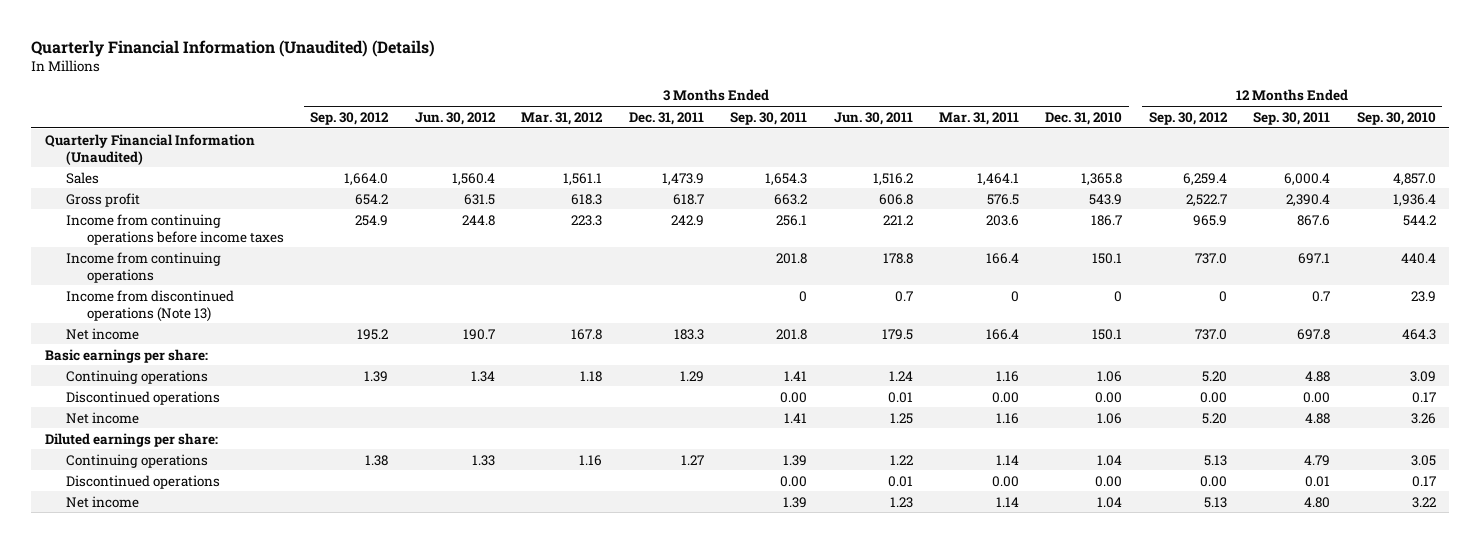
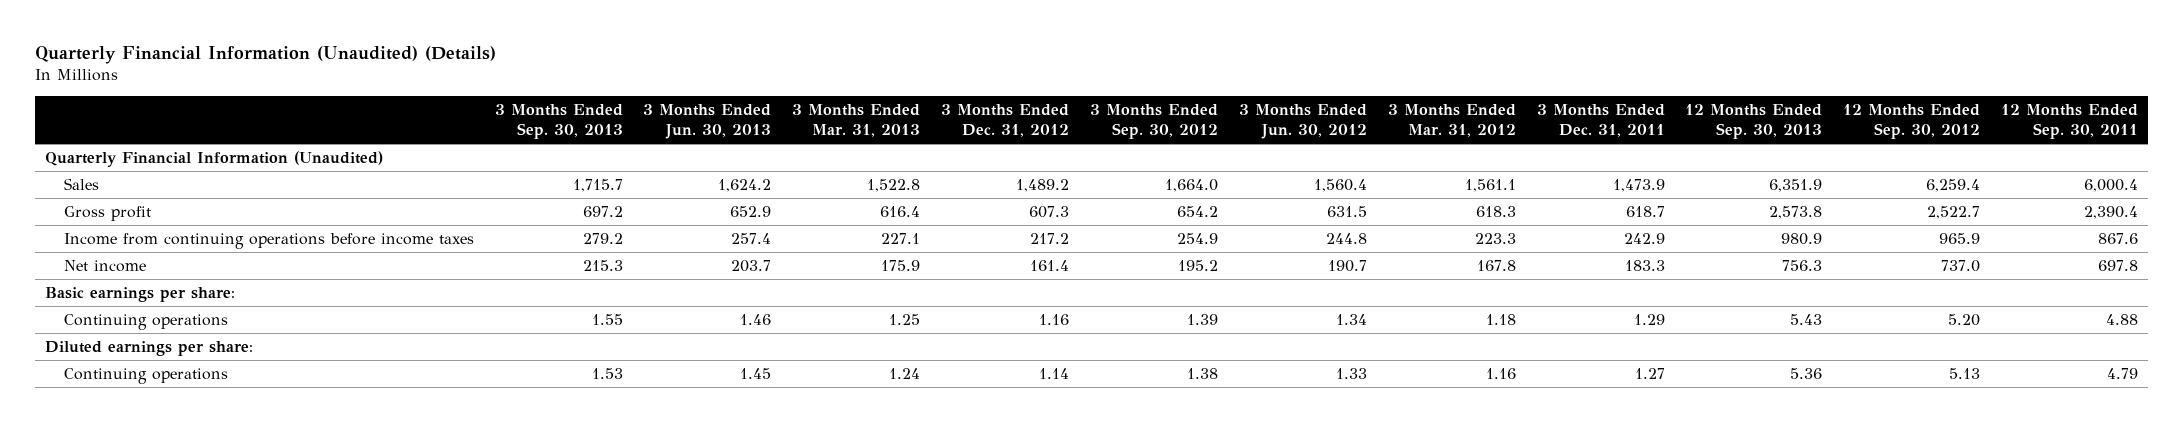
- | 3 Months Ended Sep. 30, 2012 | 3 Months Ended Jun. 30, 2012 | 3 Months Ended Mar. 31, 2012 | 3 Months Ended Dec. 31, 2011 | 3 Months Ended Sep. 30, 2011 | 3 Months Ended Jun. 30, 2011 | 3 Months Ended Mar. 31, 2011 | 3 Months Ended Dec. 31, 2010 | 12 Months Ended Sep. 30, 2012 | 12 Months Ended Sep. 30, 2011 | 12 Months Ended Sep. 30, 2010
+ | 3 Months Ended Sep. 30, 2013 | 3 Months Ended Jun. 30, 2013 | 3 Months Ended Mar. 31, 2013 | 3 Months Ended Dec. 31, 2012 | 3 Months Ended Sep. 30, 2012 | 3 Months Ended Jun. 30, 2012 | 3 Months Ended Mar. 31, 2012 | 3 Months Ended Dec. 31, 2011 | 12 Months Ended Sep. 30, 2013 | 12 Months Ended Sep. 30, 2012 | 12 Months Ended Sep. 30, 2011
- Income from continuing operations | | | | | 201.8 | 178.8 | 166.4 | 150.1 | 737.0 | 697.1 | 440.4
- Income from discontinued operations (Note 13) | | | | | 0 | 0.7 | 0 | 0 | 0 | 0.7 | 23.9
- Discontinued operations | | | | | 0.00 | 0.01 | 0.00 | 0.00 | 0.00 | 0.00 | 0.17
- Net income | | | | | 1.41 | 1.25 | 1.16 | 1.06 | 5.20 | 4.88 | 3.26
- Discontinued operations | | | | | 0.00 | 0.01 | 0.00 | 0.00 | 0.00 | 0.01 | 0.17
- Net income | | | | | 1.39 | 1.23 | 1.14 | 1.04 | 5.13 | 4.80 | 3.22

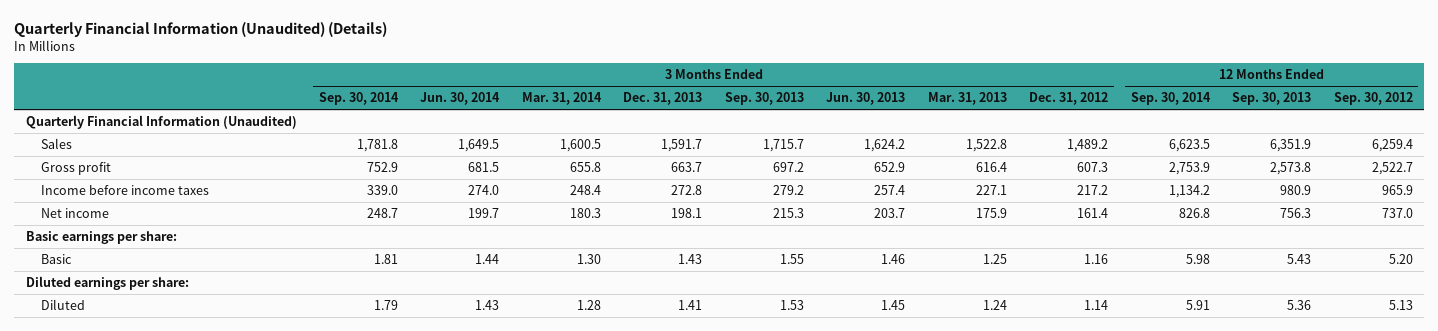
- | 3 Months Ended Sep. 30, 2013 | 3 Months Ended Jun. 30, 2013 | 3 Months Ended Mar. 31, 2013 | 3 Months Ended Dec. 31, 2012 | 3 Months Ended Sep. 30, 2012 | 3 Months Ended Jun. 30, 2012 | 3 Months Ended Mar. 31, 2012 | 3 Months Ended Dec. 31, 2011 | 12 Months Ended Sep. 30, 2013 | 12 Months Ended Sep. 30, 2012 | 12 Months Ended Sep. 30, 2011
+ | 3 Months Ended Sep. 30, 2014 | 3 Months Ended Jun. 30, 2014 | 3 Months Ended Mar. 31, 2014 | 3 Months Ended Dec. 31, 2013 | 3 Months Ended Sep. 30, 2013 | 3 Months Ended Jun. 30, 2013 | 3 Months Ended Mar. 31, 2013 | 3 Months Ended Dec. 31, 2012 | 12 Months Ended Sep. 30, 2014 | 12 Months Ended Sep. 30, 2013 | 12 Months Ended Sep. 30, 2012
- Income from continuing operations before income taxes | 279.2 | 257.4 | 227.1 | 217.2 | 254.9 | 244.8 | 223.3 | 242.9 | 980.9 | 965.9 | 867.6
+ Income before income taxes | 339.0 | 274.0 | 248.4 | 272.8 | 279.2 | 257.4 | 227.1 | 217.2 | 1,134.2 | 980.9 | 965.9
- Continuing operations | 1.55 | 1.46 | 1.25 | 1.16 | 1.39 | 1.34 | 1.18 | 1.29 | 5.43 | 5.20 | 4.88
+ Basic | 1.81 | 1.44 | 1.30 | 1.43 | 1.55 | 1.46 | 1.25 | 1.16 | 5.98 | 5.43 | 5.20
- Continuing operations | 1.53 | 1.45 | 1.24 | 1.14 | 1.38 | 1.33 | 1.16 | 1.27 | 5.36 | 5.13 | 4.79
+ Diluted | 1.79 | 1.43 | 1.28 | 1.41 | 1.53 | 1.45 | 1.24 | 1.14 | 5.91 | 5.36 | 5.13

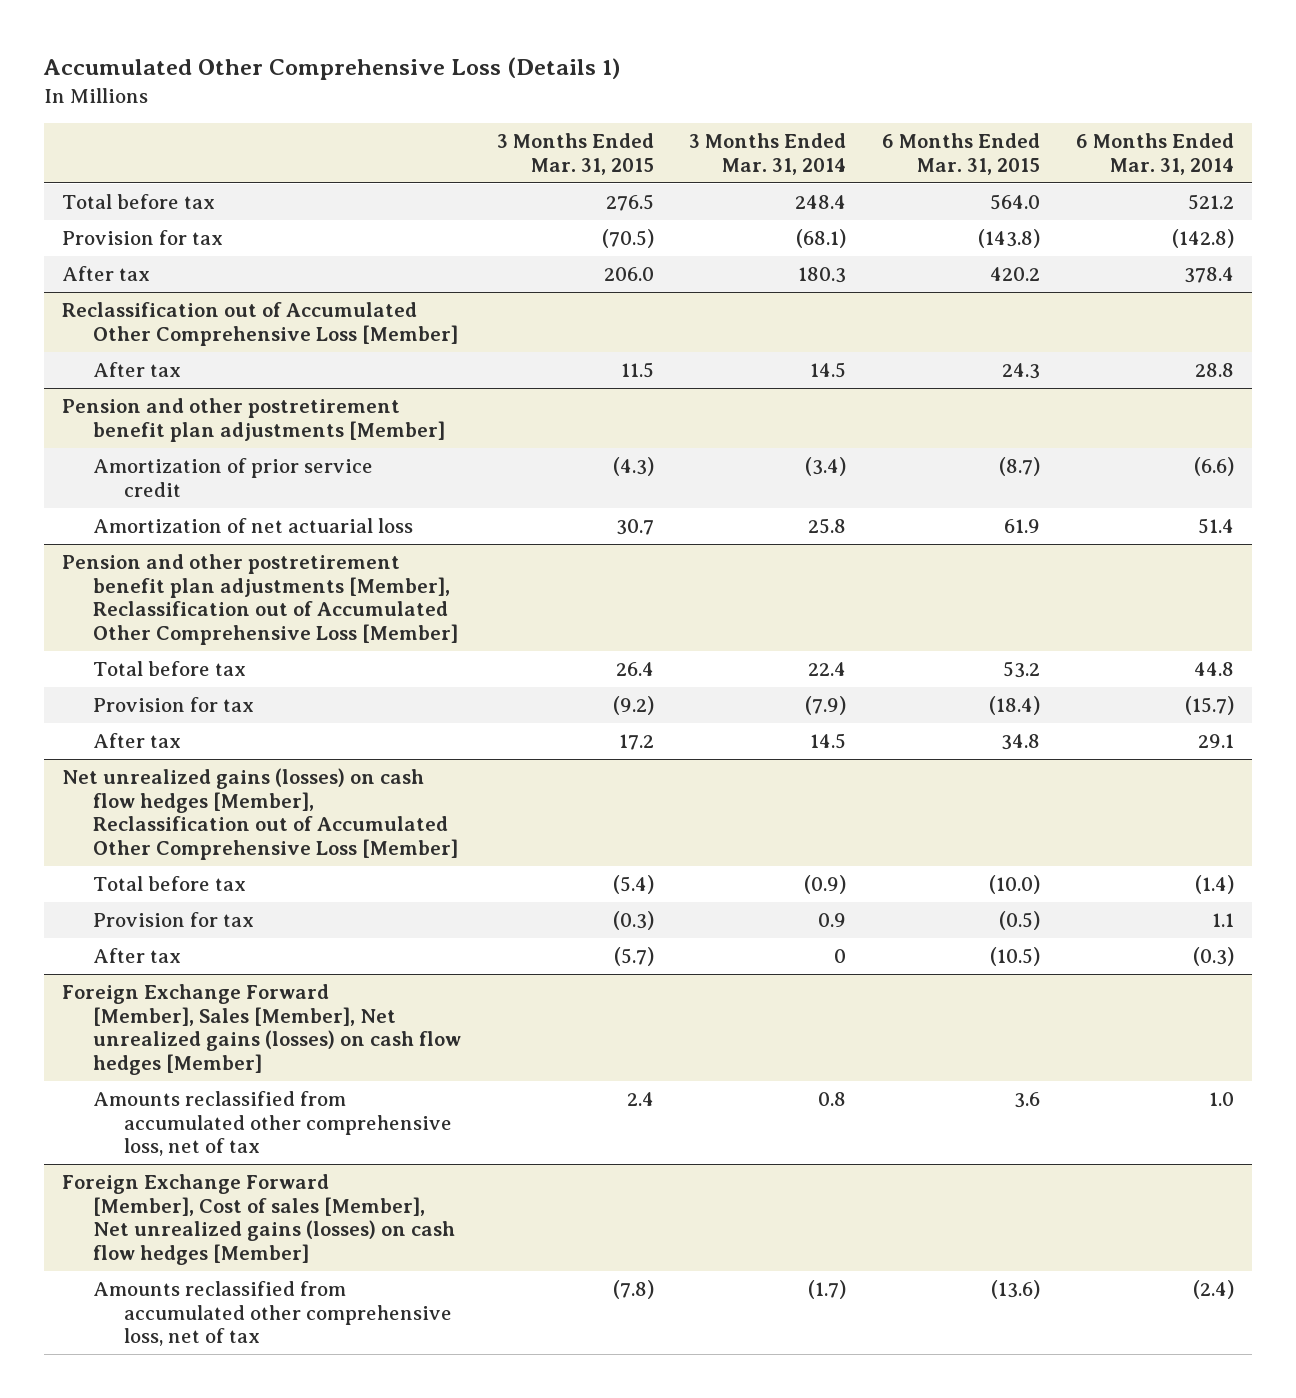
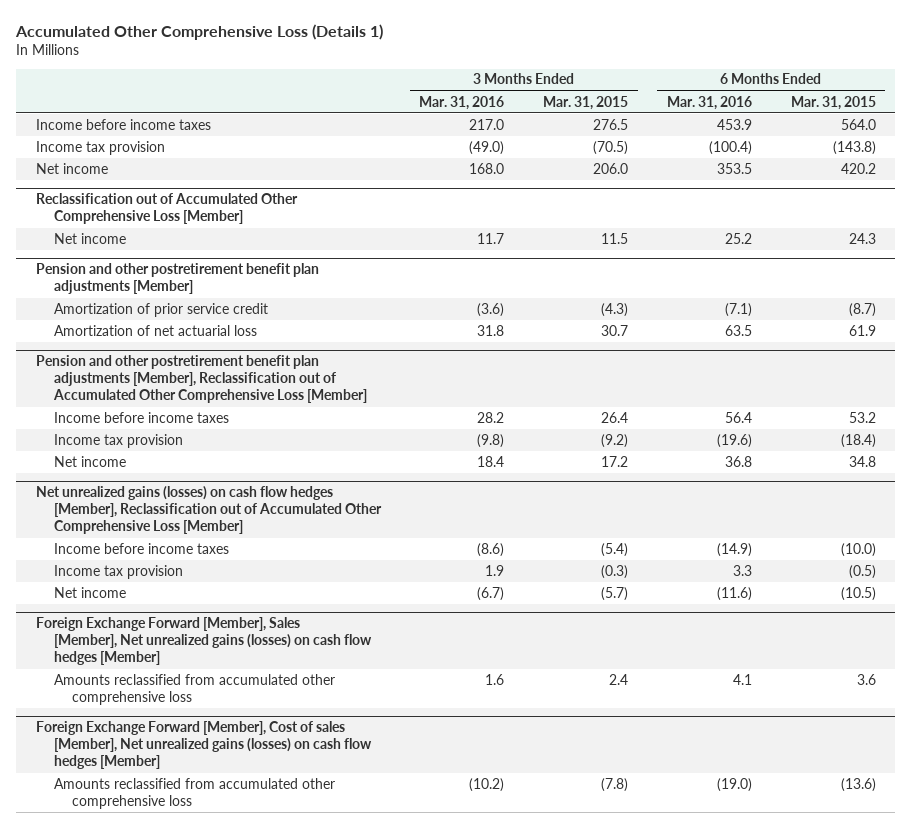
- | 3 Months Ended Mar. 31, 2015 | 3 Months Ended Mar. 31, 2014 | 6 Months Ended Mar. 31, 2015 | 6 Months Ended Mar. 31, 2014
+ | 3 Months Ended Mar. 31, 2016 | 3 Months Ended Mar. 31, 2015 | 6 Months Ended Mar. 31, 2016 | 6 Months Ended Mar. 31, 2015
- Total before tax | 276.5 | 248.4 | 564.0 | 521.2
- Provision for tax | (70.5) | (68.1) | (143.8) | (142.8)
- After tax | 206.0 | 180.3 | 420.2 | 378.4
+ Income before income taxes | 217.0 | 276.5 | 453.9 | 564.0
+ Income tax provision | (49.0) | (70.5) | (100.4) | (143.8)
+ Net income | 168.0 | 206.0 | 353.5 | 420.2
@ Reclassification out of Accumulated Other Comprehensive Loss [Member]
- After tax | 11.5 | 14.5 | 24.3 | 28.8
+ Net income | 11.7 | 11.5 | 25.2 | 24.3
@ Pension and other postretirement benefit plan adjustments [Member], Reclassification out of Accumulated Other Comprehensive Loss [Member]
- Total before tax | 26.4 | 22.4 | 53.2 | 44.8
- Provision for tax | (9.2) | (7.9) | (18.4) | (15.7)
- After tax | 17.2 | 14.5 | 34.8 | 29.1
+ Income before income taxes | 28.2 | 26.4 | 56.4 | 53.2
+ Income tax provision | (9.8) | (9.2) | (19.6) | (18.4)
+ Net income | 18.4 | 17.2 | 36.8 | 34.8
@ Net unrealized gains (losses) on cash flow hedges [Member], Reclassification out of Accumulated Other Comprehensive Loss [Member]
- Total before tax | (5.4) | (0.9) | (10.0) | (1.4)
- Provision for tax | (0.3) | 0.9 | (0.5) | 1.1
- After tax | (5.7) | 0 | (10.5) | (0.3)
+ Income before income taxes | (8.6) | (5.4) | (14.9) | (10.0)
+ Income tax provision | 1.9 | (0.3) | 3.3 | (0.5)
+ Net income | (6.7) | (5.7) | (11.6) | (10.5)
@ Foreign Exchange Forward [Member], Sales [Member], Net unrealized gains (losses) on cash flow hedges [Member]
- Amounts reclassified from accumulated other comprehensive loss, net of tax | 2.4 | 0.8 | 3.6 | 1.0
+ Amounts reclassified from accumulated other comprehensive loss | 1.6 | 2.4 | 4.1 | 3.6
@ Foreign Exchange Forward [Member], Cost of sales [Member], Net unrealized gains (losses) on cash flow hedges [Member]
- Amounts reclassified from accumulated other comprehensive loss, net of tax | (7.8) | (1.7) | (13.6) | (2.4)
+ Amounts reclassified from accumulated other comprehensive loss | (10.2) | (7.8) | (19.0) | (13.6)

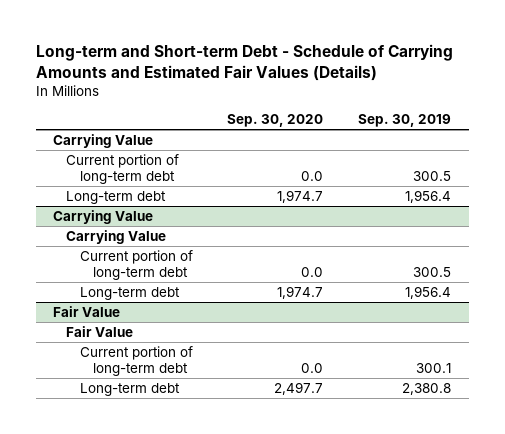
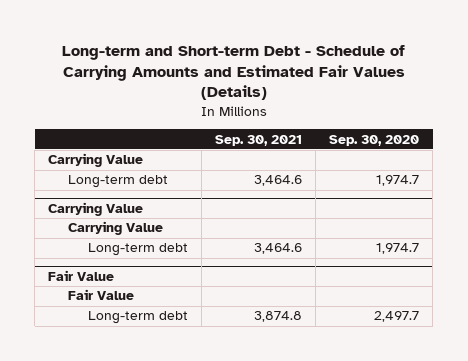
- | Sep. 30, 2020 | Sep. 30, 2019
+ | Sep. 30, 2021 | Sep. 30, 2020
- Current portion of long-term debt | 0.0 | 300.5
@ Carrying Value
- Current portion of long-term debt | 0.0 | 300.5
@ Fair Value
- Current portion of long-term debt | 0.0 | 300.1

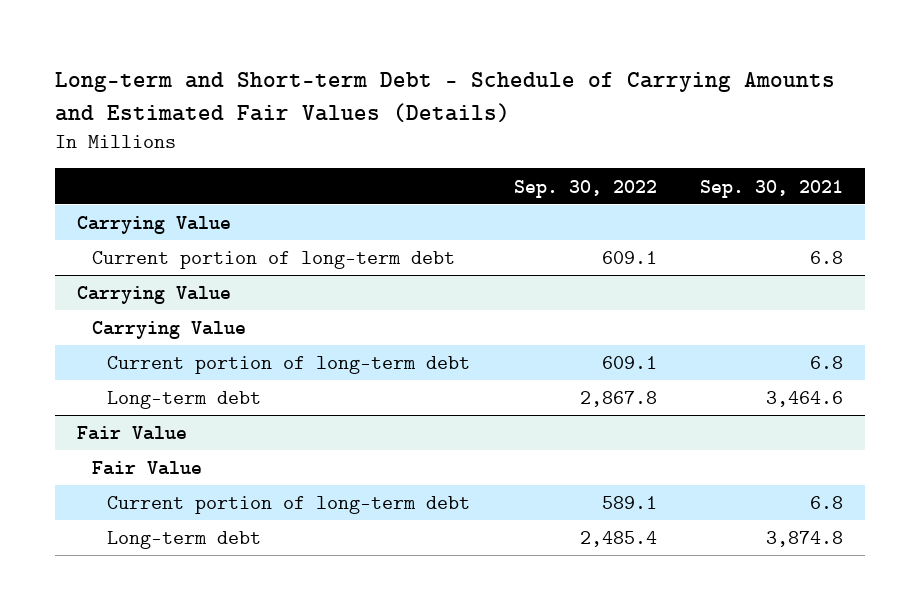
- | Sep. 30, 2021 | Sep. 30, 2020
+ | Sep. 30, 2022 | Sep. 30, 2021
- Long-term debt | 3,464.6 | 1,974.7
+ Current portion of long-term debt | 609.1 | 6.8
@ Carrying Value
+ Current portion of long-term debt | 609.1 | 6.8
@ Fair Value
+ Current portion of long-term debt | 589.1 | 6.8

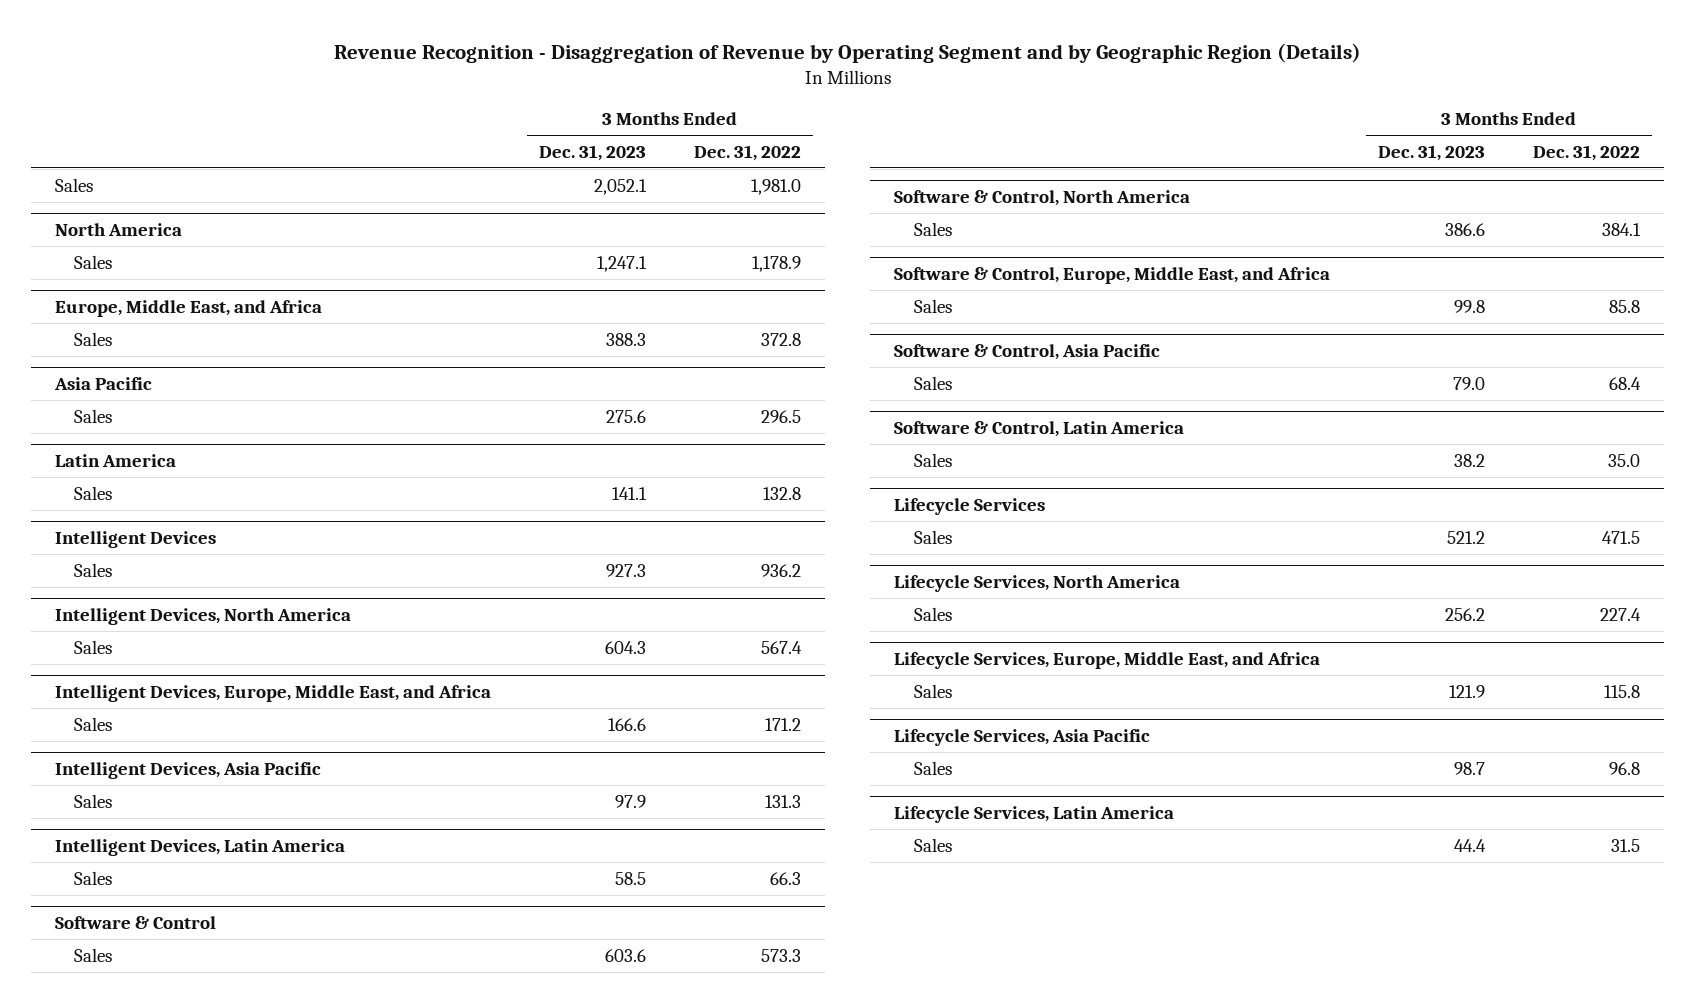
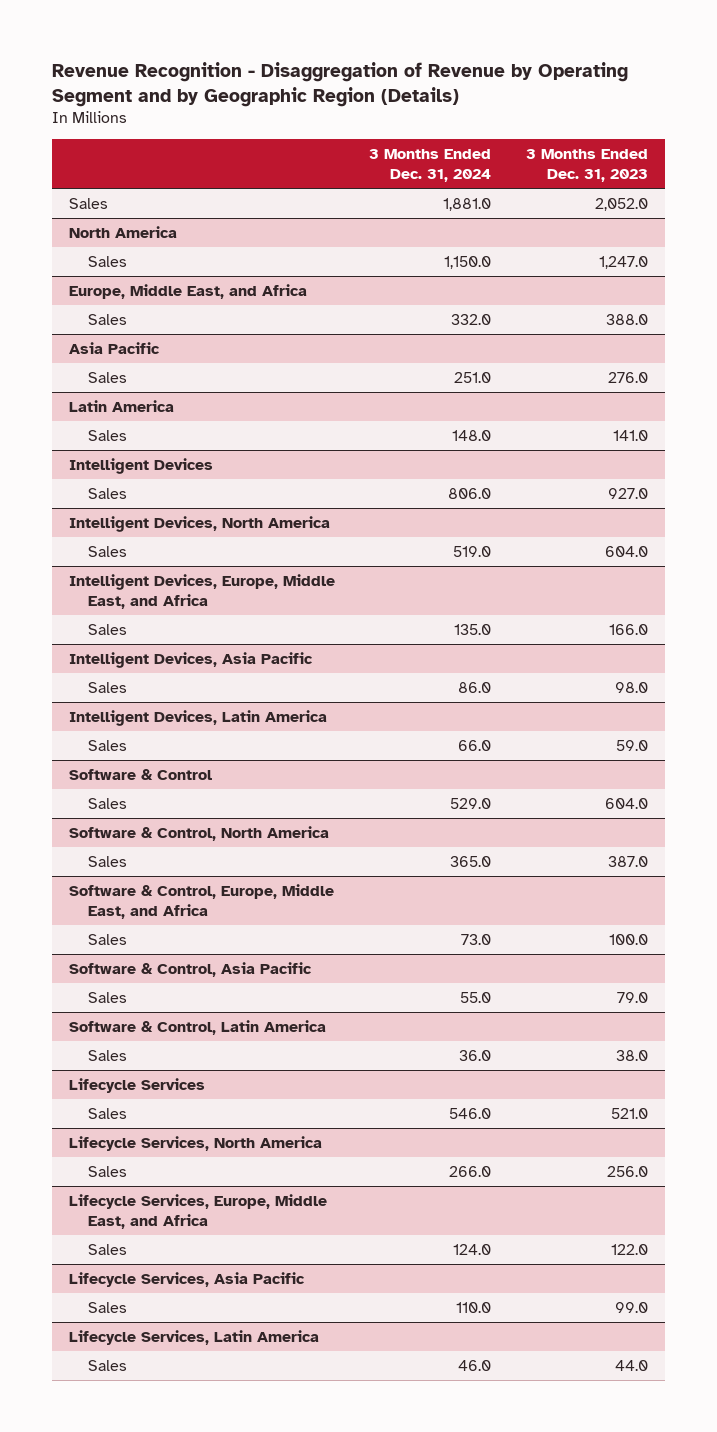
- | 3 Months Ended Dec. 31, 2023 | 3 Months Ended Dec. 31, 2022
+ | 3 Months Ended Dec. 31, 2024 | 3 Months Ended Dec. 31, 2023
- Sales | 2,052.1 | 1,981.0
+ Sales | 1,881.0 | 2,052.0
@ North America
- Sales | 1,247.1 | 1,178.9
+ Sales | 1,150.0 | 1,247.0
@ Europe, Middle East, and Africa
- Sales | 388.3 | 372.8
+ Sales | 332.0 | 388.0
@ Asia Pacific
- Sales | 275.6 | 296.5
+ Sales | 251.0 | 276.0
@ Latin America
- Sales | 141.1 | 132.8
+ Sales | 148.0 | 141.0
@ Intelligent Devices
- Sales | 927.3 | 936.2
+ Sales | 806.0 | 927.0
@ Intelligent Devices, North America
- Sales | 604.3 | 567.4
+ Sales | 519.0 | 604.0
@ Intelligent Devices, Europe, Middle East, and Africa
- Sales | 166.6 | 171.2
+ Sales | 135.0 | 166.0
@ Intelligent Devices, Asia Pacific
- Sales | 97.9 | 131.3
+ Sales | 86.0 | 98.0
@ Intelligent Devices, Latin America
- Sales | 58.5 | 66.3
+ Sales | 66.0 | 59.0
@ Software & Control
- Sales | 603.6 | 573.3
+ Sales | 529.0 | 604.0
@ Software & Control, North America
- Sales | 386.6 | 384.1
+ Sales | 365.0 | 387.0
@ Software & Control, Europe, Middle East, and Africa
- Sales | 99.8 | 85.8
+ Sales | 73.0 | 100.0
@ Software & Control, Latin America
- Sales | 38.2 | 35.0
+ Sales | 36.0 | 38.0
@ Lifecycle Services
- Sales | 521.2 | 471.5
+ Sales | 546.0 | 521.0
@ Lifecycle Services, North America
- Sales | 256.2 | 227.4
+ Sales | 266.0 | 256.0
@ Lifecycle Services, Europe, Middle East, and Africa
- Sales | 121.9 | 115.8
+ Sales | 124.0 | 122.0
@ Lifecycle Services, Asia Pacific
- Sales | 98.7 | 96.8
+ Sales | 110.0 | 99.0
@ Lifecycle Services, Latin America
- Sales | 44.4 | 31.5
+ Sales | 46.0 | 44.0

